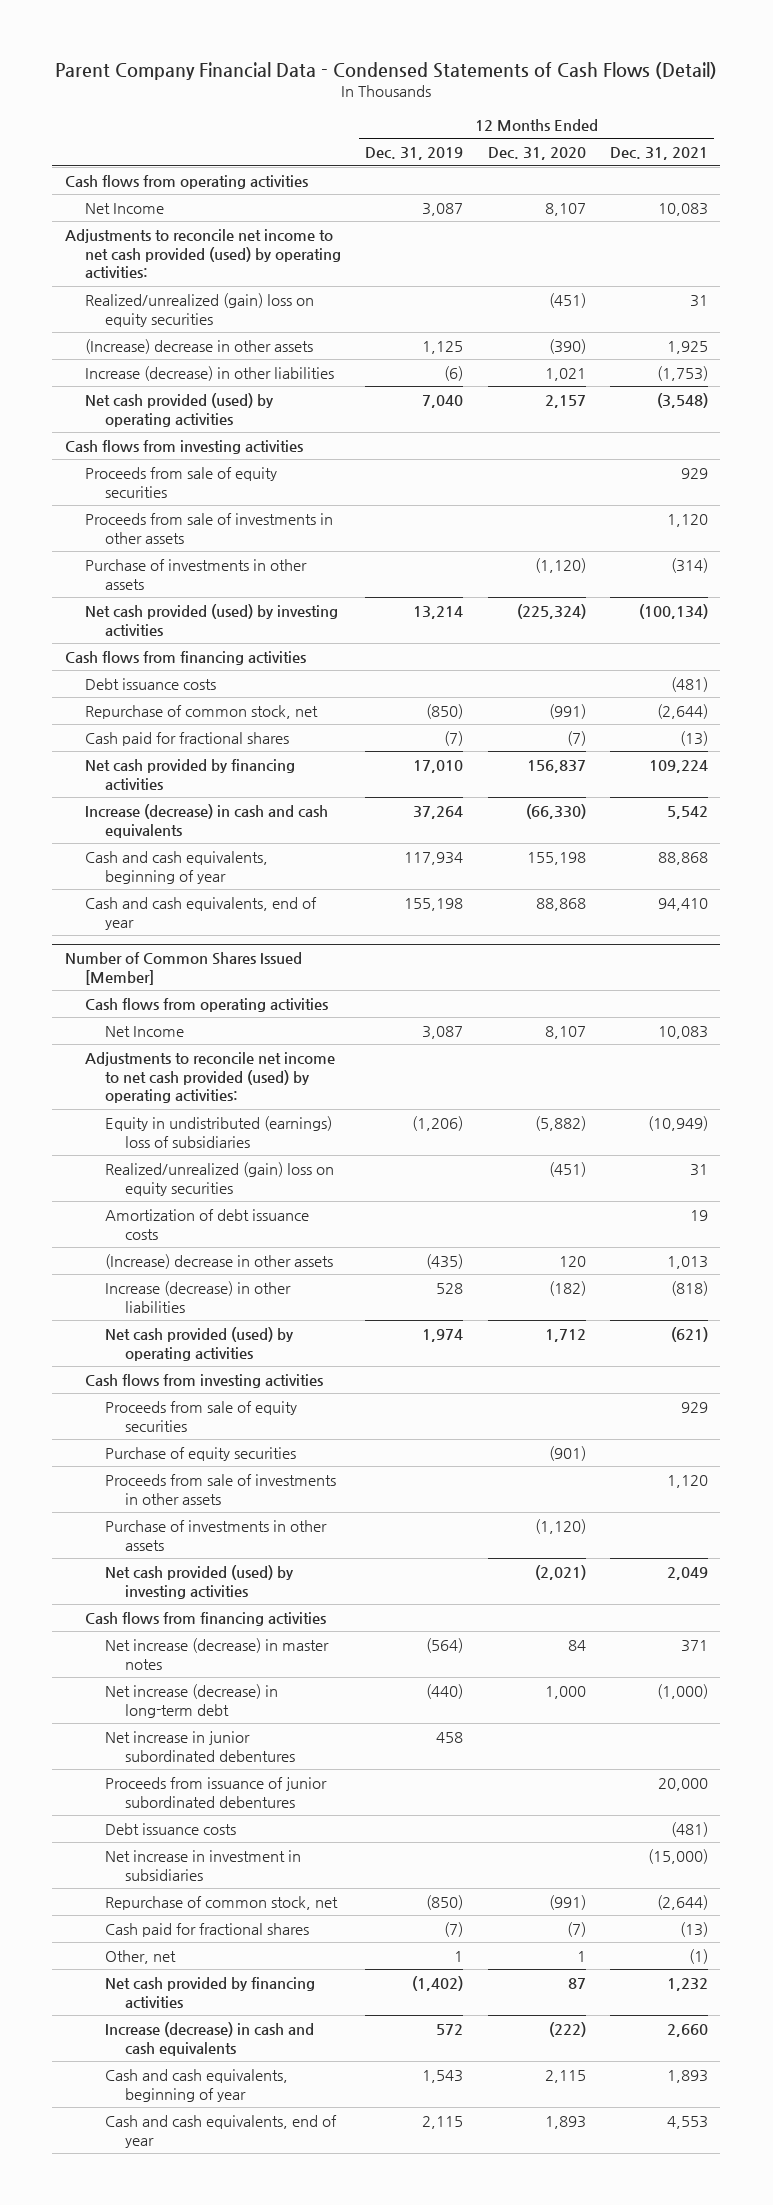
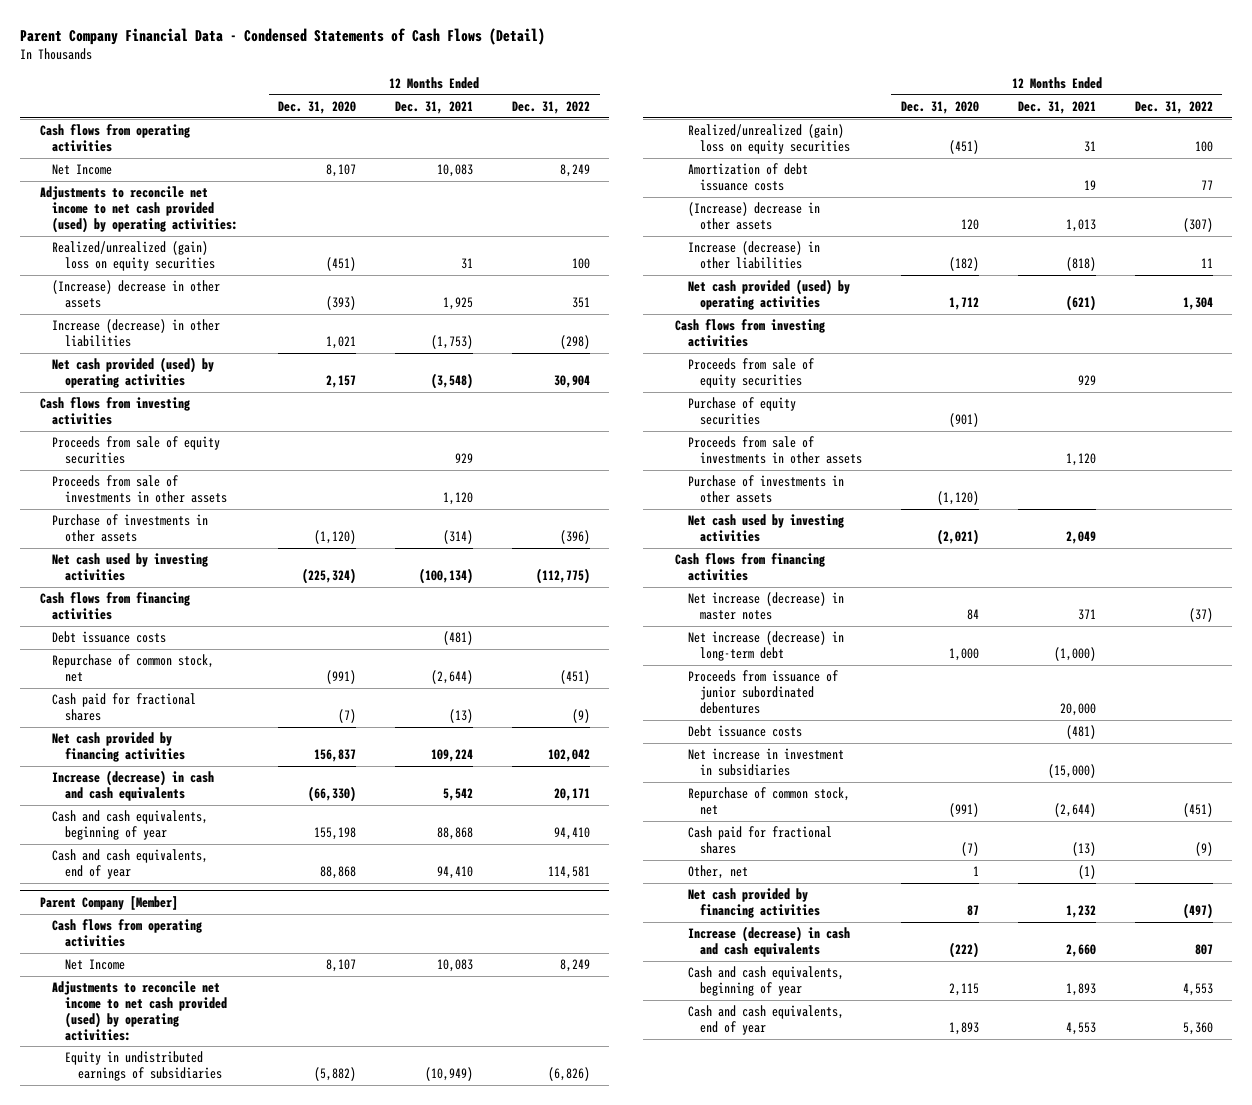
- | 12 Months Ended Dec. 31, 2019 | 12 Months Ended Dec. 31, 2020 | 12 Months Ended Dec. 31, 2021
+ | 12 Months Ended Dec. 31, 2020 | 12 Months Ended Dec. 31, 2021 | 12 Months Ended Dec. 31, 2022
- (Increase) decrease in other assets | 1,125 | (390) | 1,925
+ (Increase) decrease in other assets | (393) | 1,925 | 351
- Net cash provided (used) by investing activities | 13,214 | (225,324) | (100,134)
+ Net cash used by investing activities | (225,324) | (100,134) | (112,775)
- Number of Common Shares Issued [Member]
+ Parent Company [Member]
- Equity in undistributed (earnings) loss of subsidiaries | (1,206) | (5,882) | (10,949)
+ Equity in undistributed earnings of subsidiaries | (5,882) | (10,949) | (6,826)
- Net cash provided (used) by investing activities | | (2,021) | 2,049
+ Net cash used by investing activities | (2,021) | 2,049 |
- Net increase in junior subordinated debentures | 458 | |

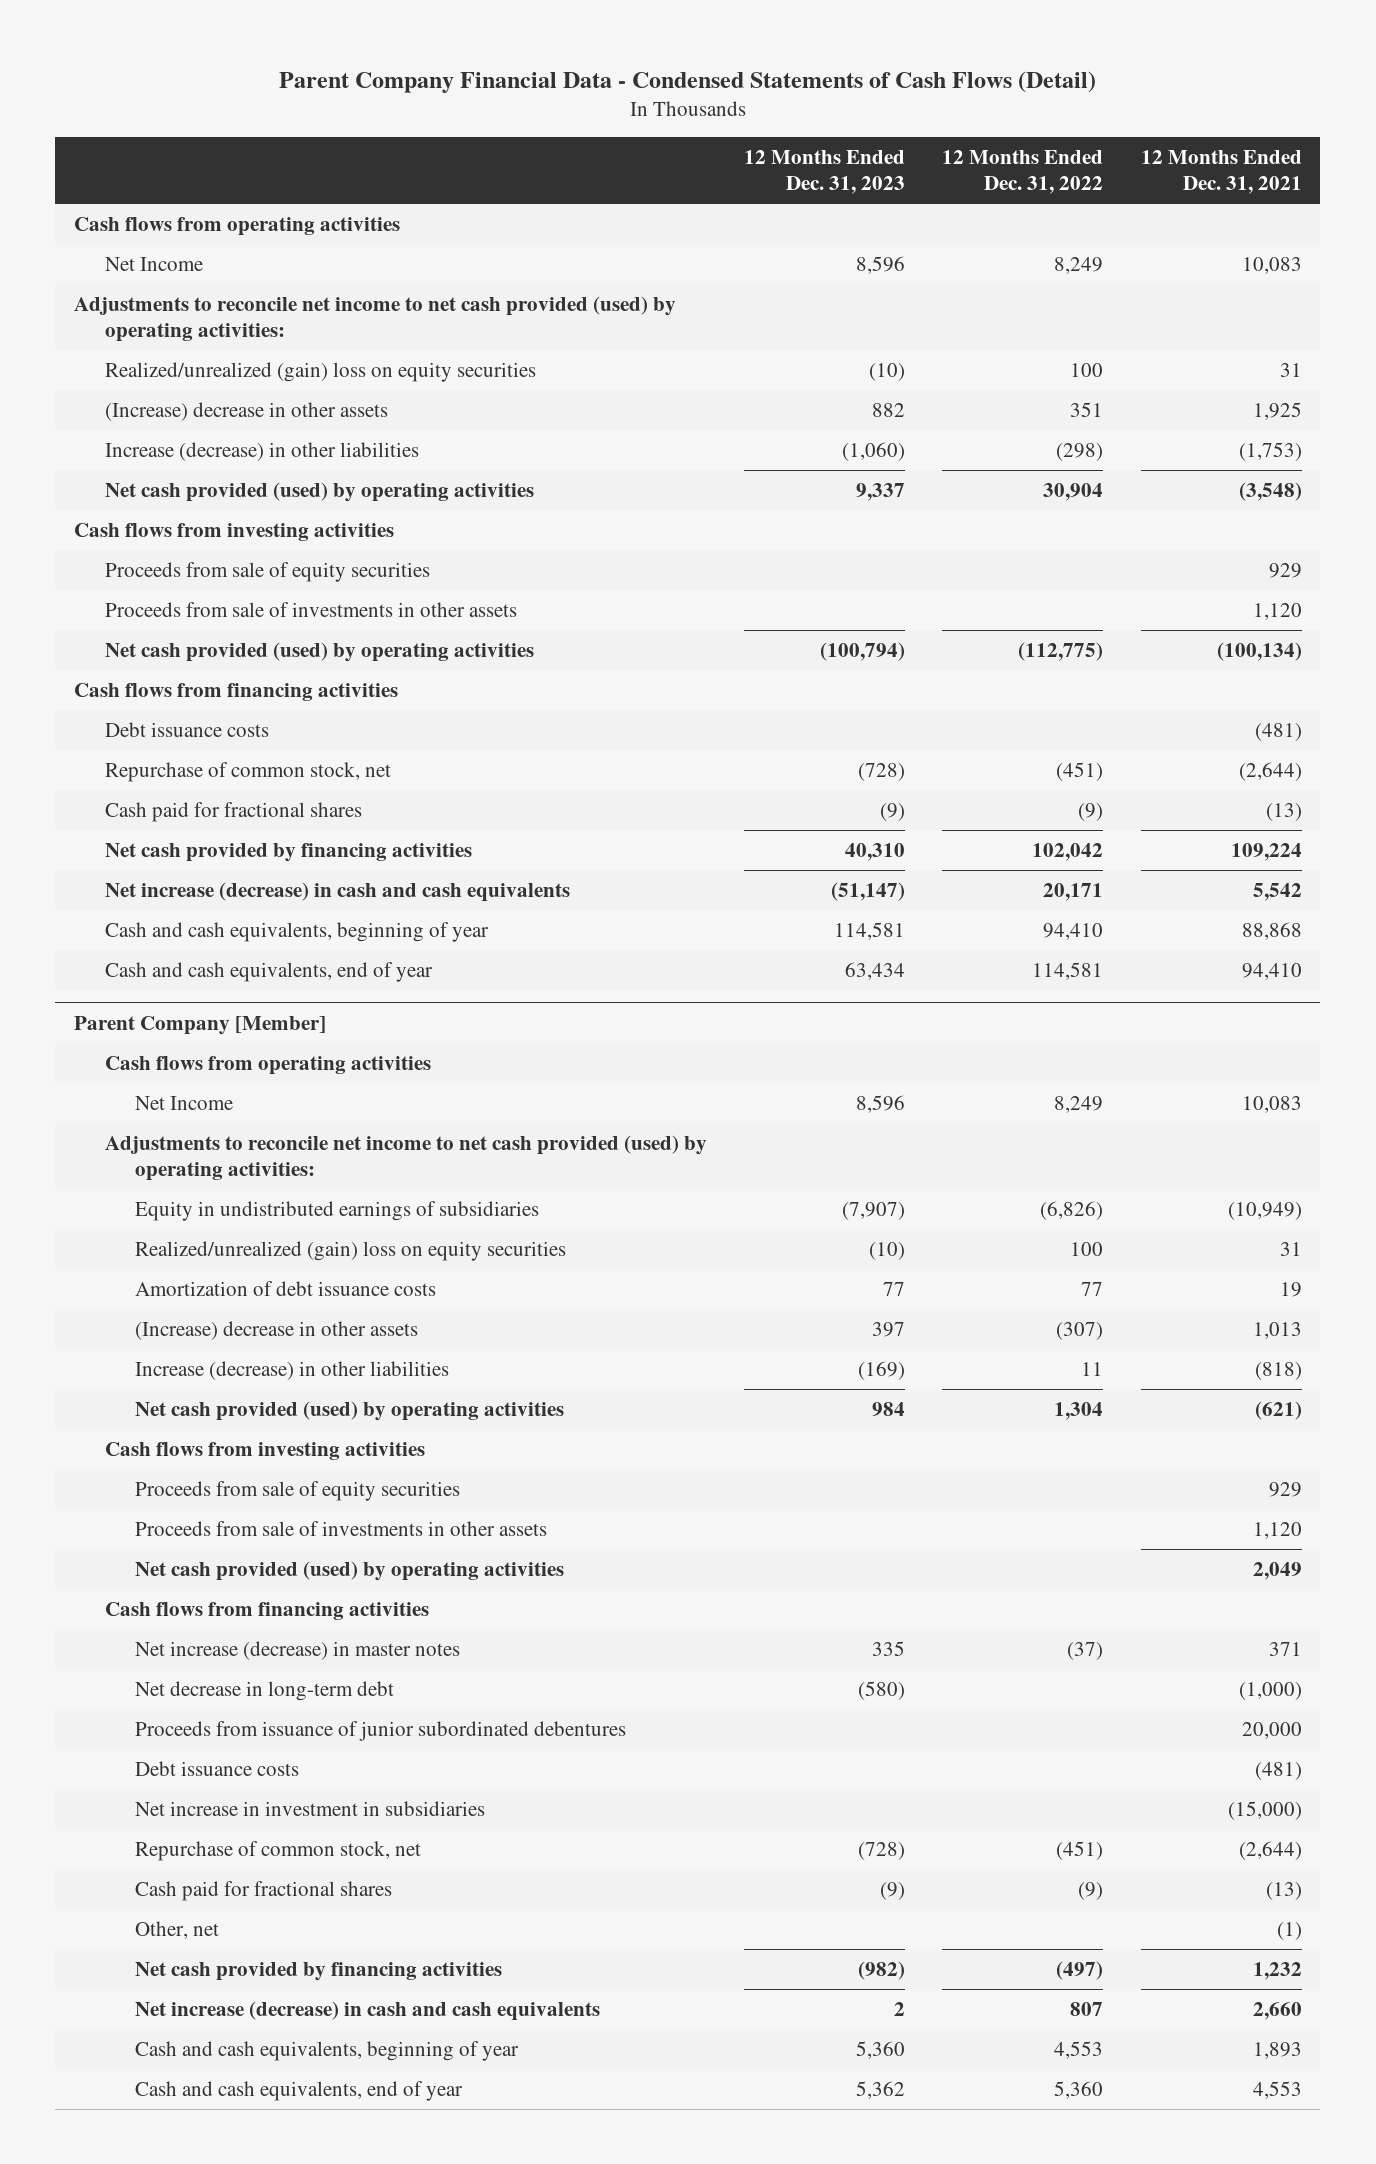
- | 12 Months Ended Dec. 31, 2020 | 12 Months Ended Dec. 31, 2021 | 12 Months Ended Dec. 31, 2022
+ | 12 Months Ended Dec. 31, 2023 | 12 Months Ended Dec. 31, 2022 | 12 Months Ended Dec. 31, 2021
- Purchase of investments in other assets | (1,120) | (314) | (396)
- Net cash used by investing activities | (225,324) | (100,134) | (112,775)
+ Net cash provided (used) by operating activities | (100,794) | (112,775) | (100,134)
- Increase (decrease) in cash and cash equivalents | (66,330) | 5,542 | 20,171
+ Net increase (decrease) in cash and cash equivalents | (51,147) | 20,171 | 5,542
@ Parent Company [Member]
- Purchase of equity securities | (901) | |
- Purchase of investments in other assets | (1,120) | |
- Net cash used by investing activities | (2,021) | 2,049 |
+ Net cash provided (used) by operating activities | | | 2,049
- Net increase (decrease) in long-term debt | 1,000 | (1,000) |
+ Net decrease in long-term debt | (580) | | (1,000)
- Increase (decrease) in cash and cash equivalents | (222) | 2,660 | 807
+ Net increase (decrease) in cash and cash equivalents | 2 | 807 | 2,660

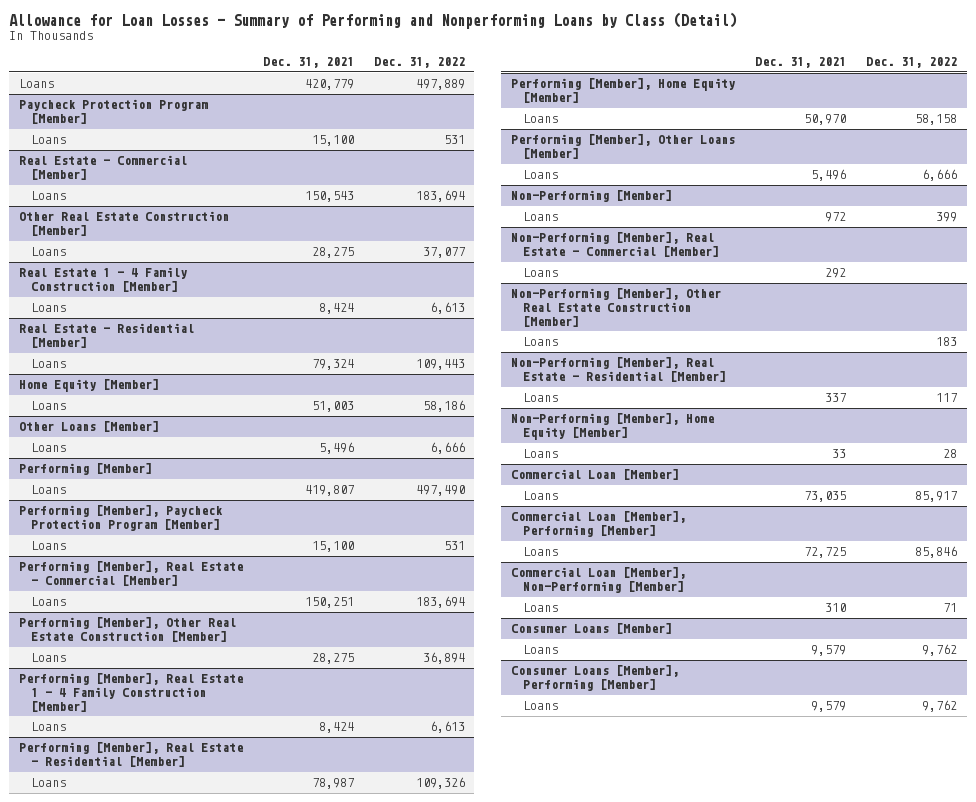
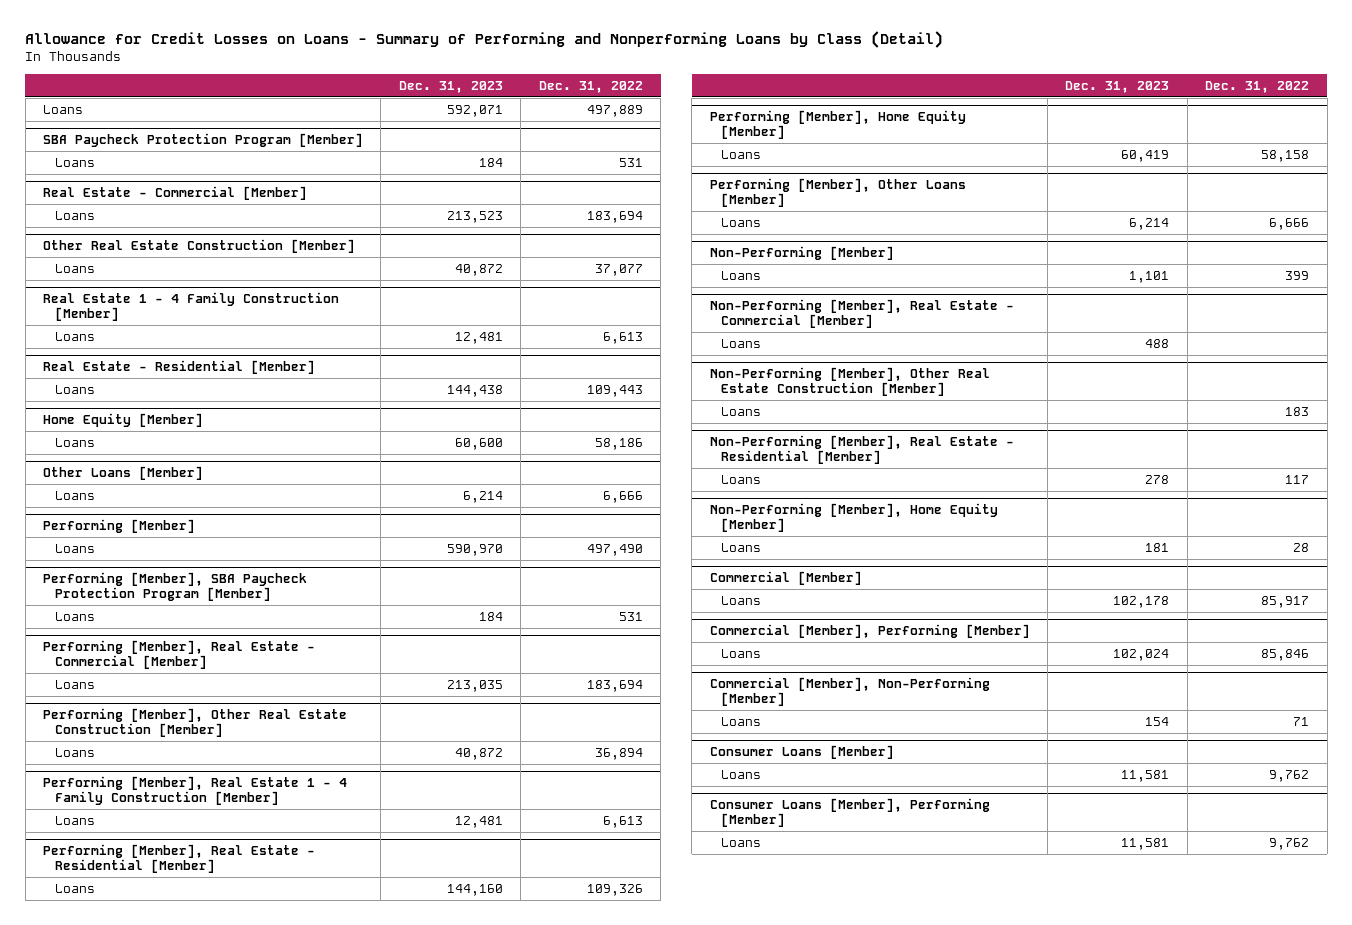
- Allowance for Loan Losses - Summary of Performing and Nonperforming Loans by Class (Detail)
+ Allowance for Credit Losses on Loans - Summary of Performing and Nonperforming Loans by Class (Detail)
- | Dec. 31, 2021 | Dec. 31, 2022
+ | Dec. 31, 2023 | Dec. 31, 2022
- Paycheck Protection Program [Member]
+ SBA Paycheck Protection Program [Member]
- Performing [Member], Paycheck Protection Program [Member]
+ Performing [Member], SBA Paycheck Protection Program [Member]
- Commercial Loan [Member]
+ Commercial [Member]
- Commercial Loan [Member], Performing [Member]
+ Commercial [Member], Performing [Member]
- Commercial Loan [Member], Non-Performing [Member]
+ Commercial [Member], Non-Performing [Member]

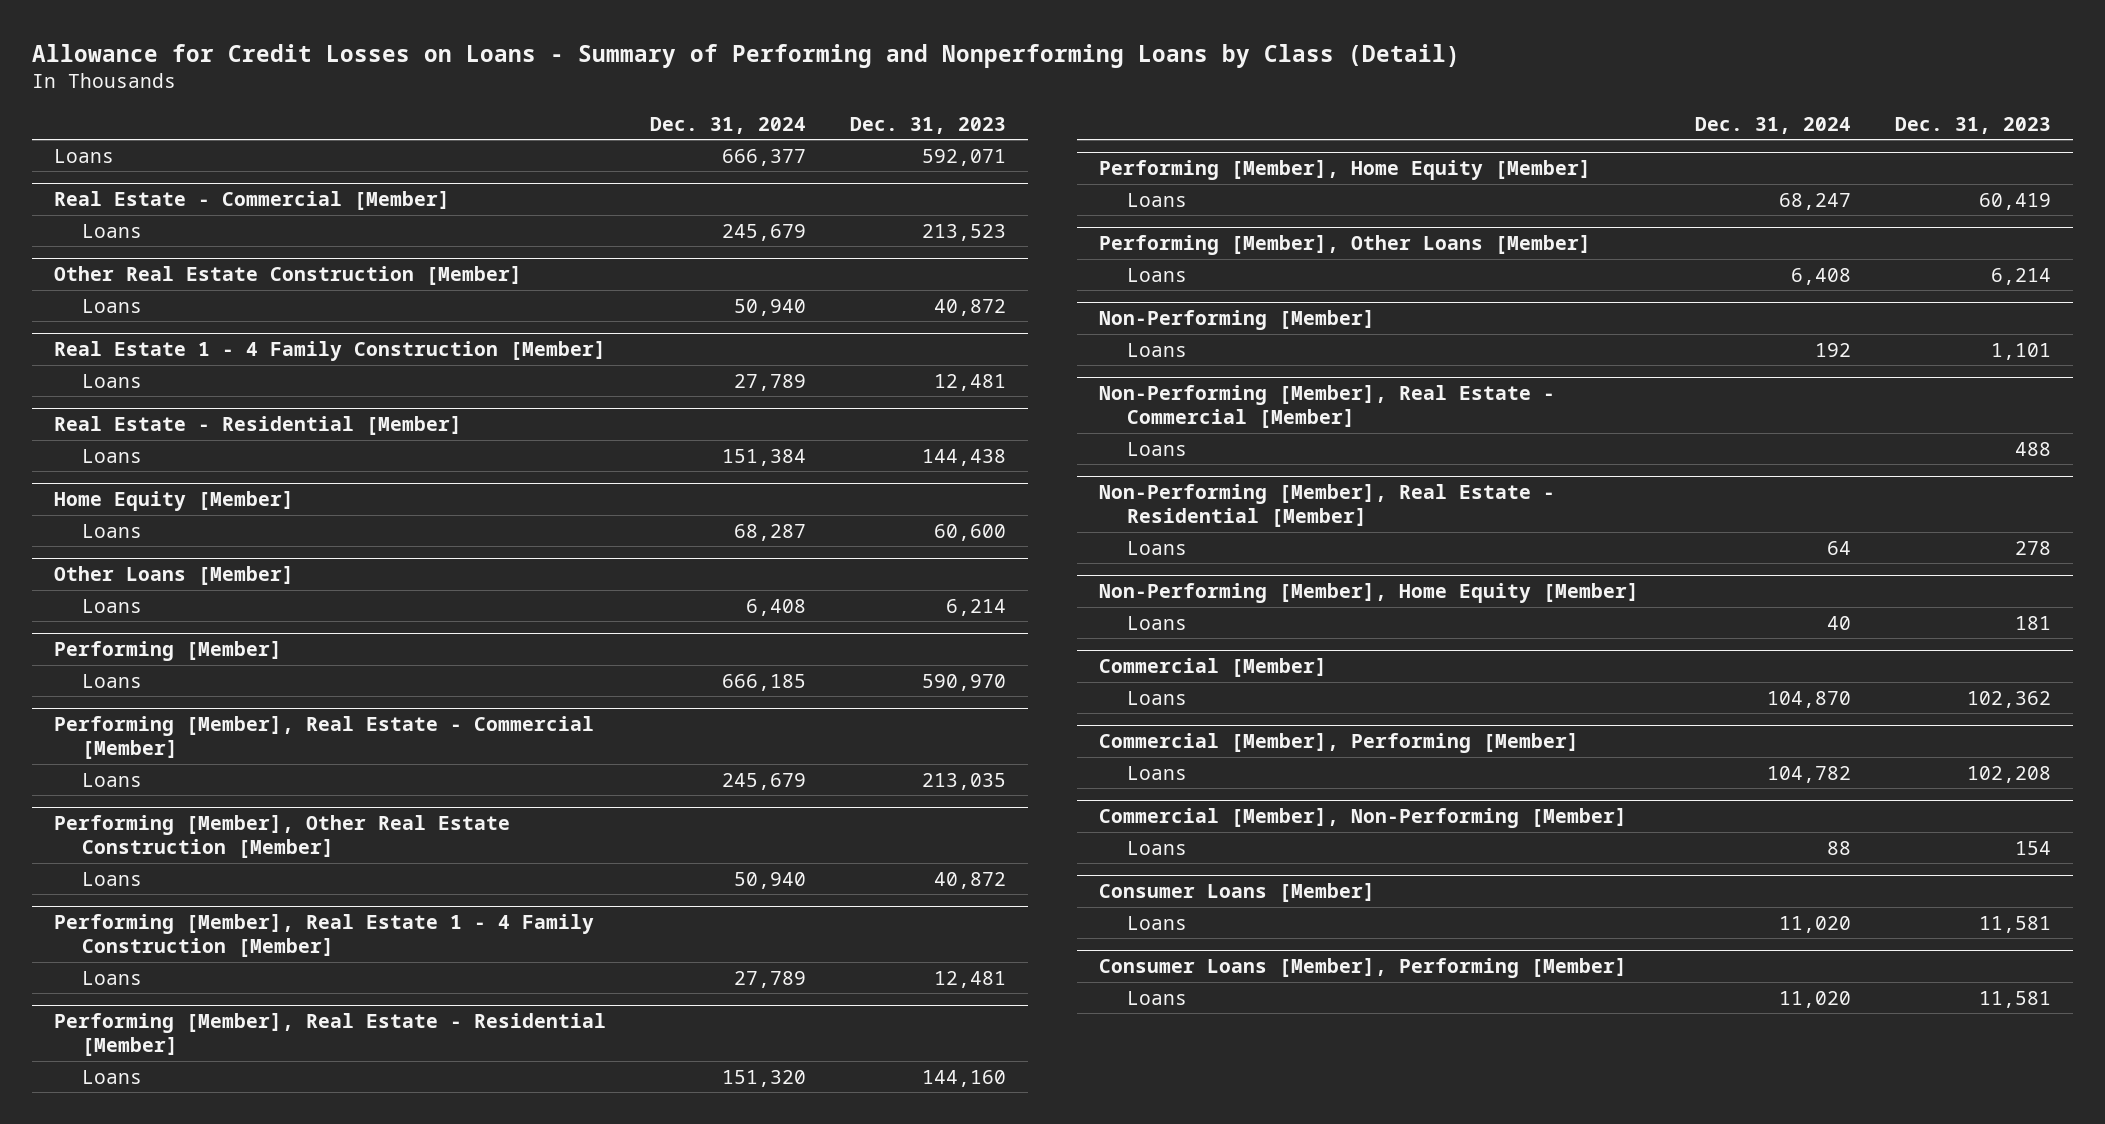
- | Dec. 31, 2023 | Dec. 31, 2022
+ | Dec. 31, 2024 | Dec. 31, 2023
- SBA Paycheck Protection Program [Member]
- Loans | 184 | 531
- Performing [Member], SBA Paycheck Protection Program [Member]
- Loans | 184 | 531
- Non-Performing [Member], Other Real Estate Construction [Member]
- Loans | | 183
@ Commercial [Member]
- Loans | 102,178 | 85,917
+ Loans | 104,870 | 102,362
@ Commercial [Member], Performing [Member]
- Loans | 102,024 | 85,846
+ Loans | 104,782 | 102,208

